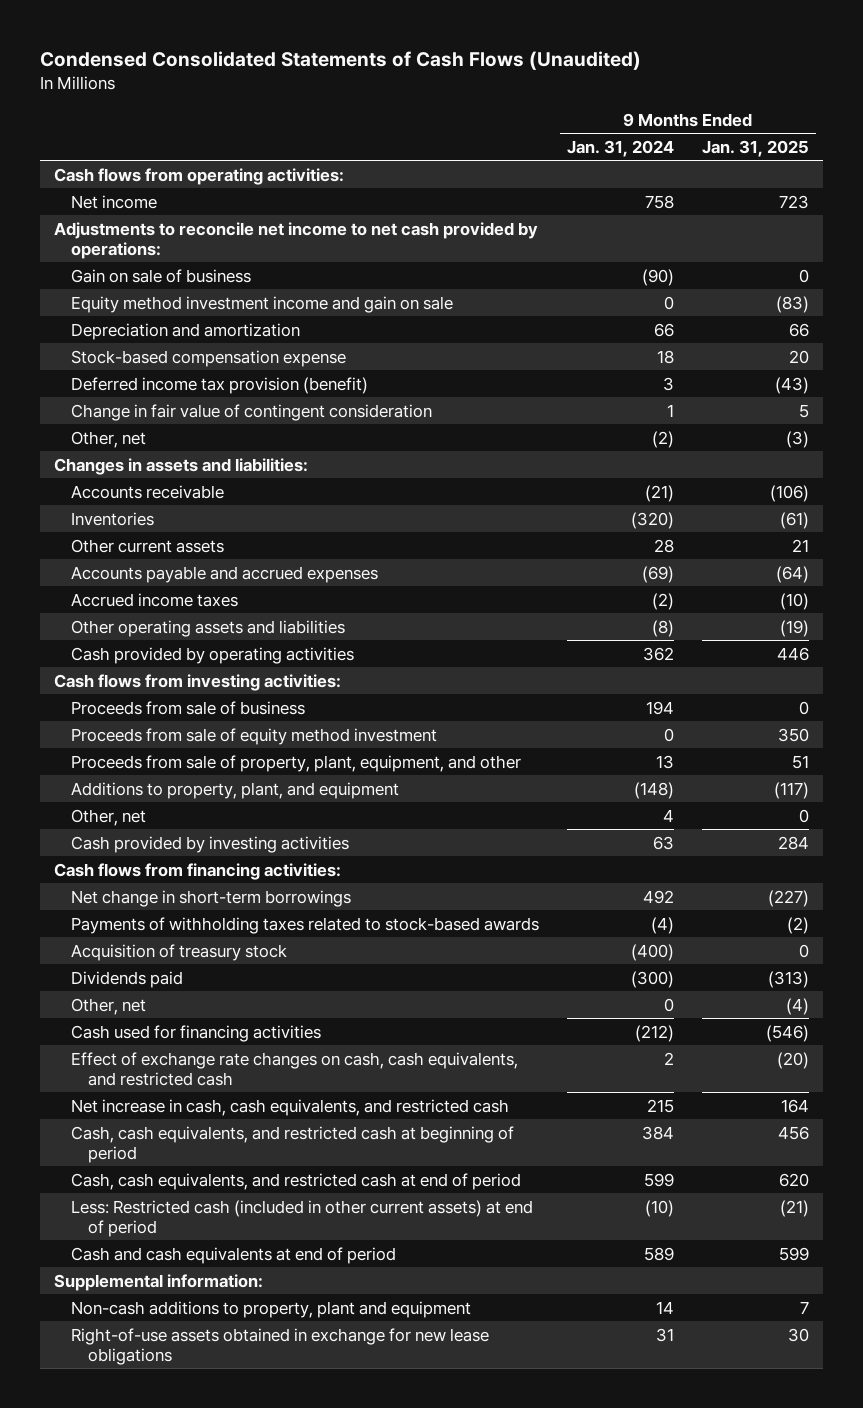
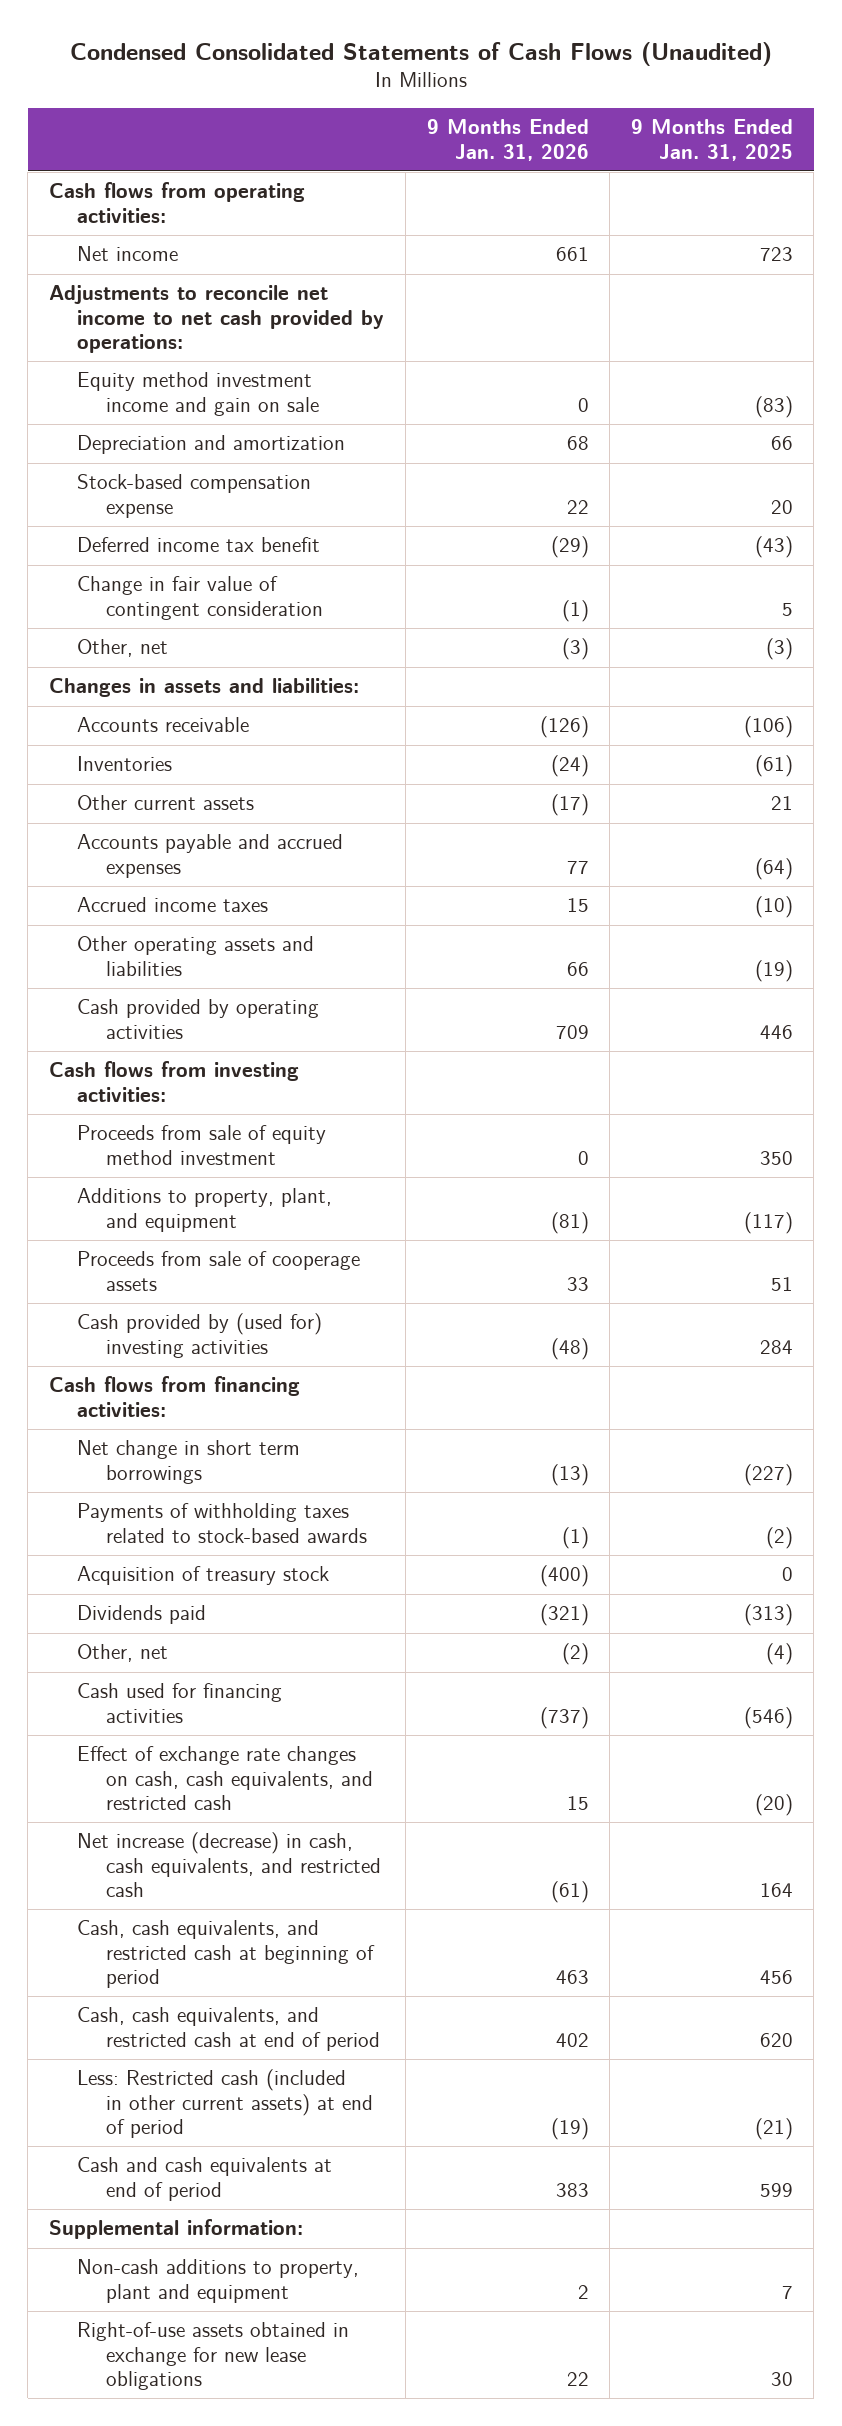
- | 9 Months Ended Jan. 31, 2024 | 9 Months Ended Jan. 31, 2025
+ | 9 Months Ended Jan. 31, 2026 | 9 Months Ended Jan. 31, 2025
- Gain on sale of business | (90) | 0
- Deferred income tax provision (benefit) | 3 | (43)
+ Deferred income tax benefit | (29) | (43)
- Proceeds from sale of business | 194 | 0
- Proceeds from sale of property, plant, equipment, and other | 13 | 51
- Other, net | 4 | 0
- Cash provided by investing activities | 63 | 284
+ Proceeds from sale of cooperage assets | 33 | 51
+ Cash provided by (used for) investing activities | (48) | 284
- Net change in short-term borrowings | 492 | (227)
+ Net change in short term borrowings | (13) | (227)
- Net increase in cash, cash equivalents, and restricted cash | 215 | 164
+ Net increase (decrease) in cash, cash equivalents, and restricted cash | (61) | 164

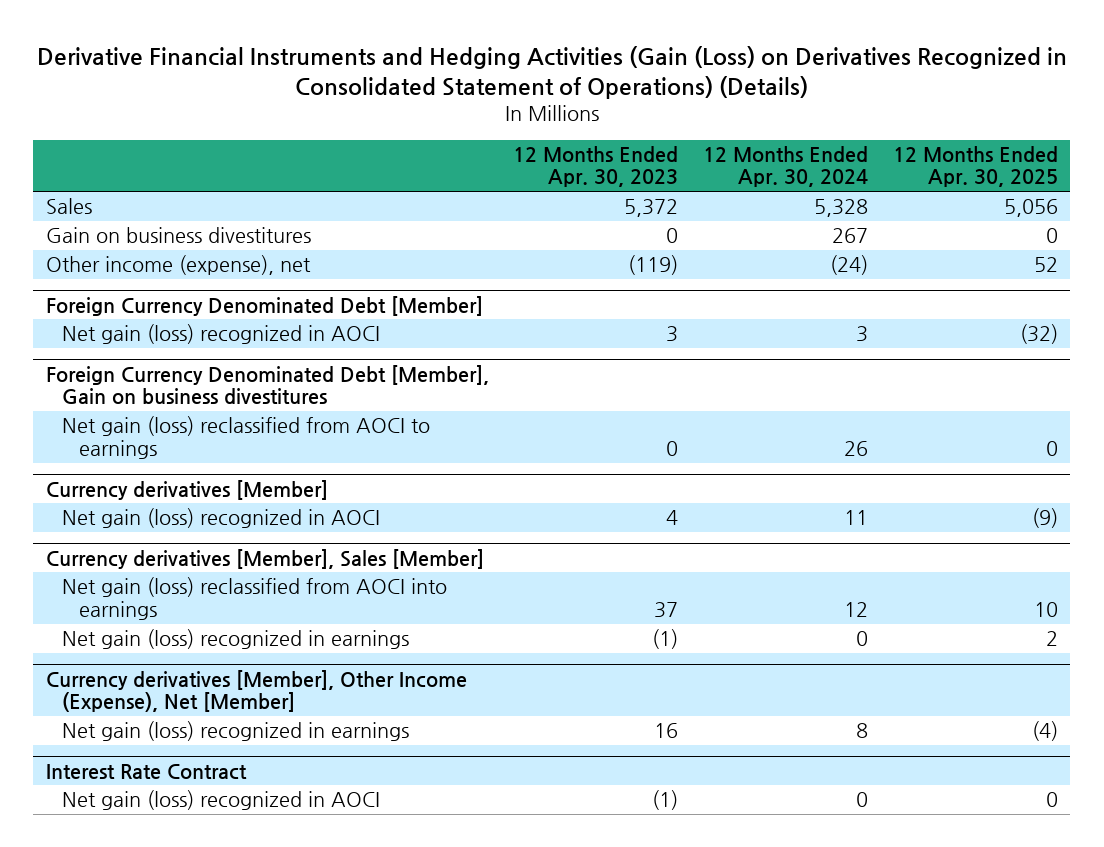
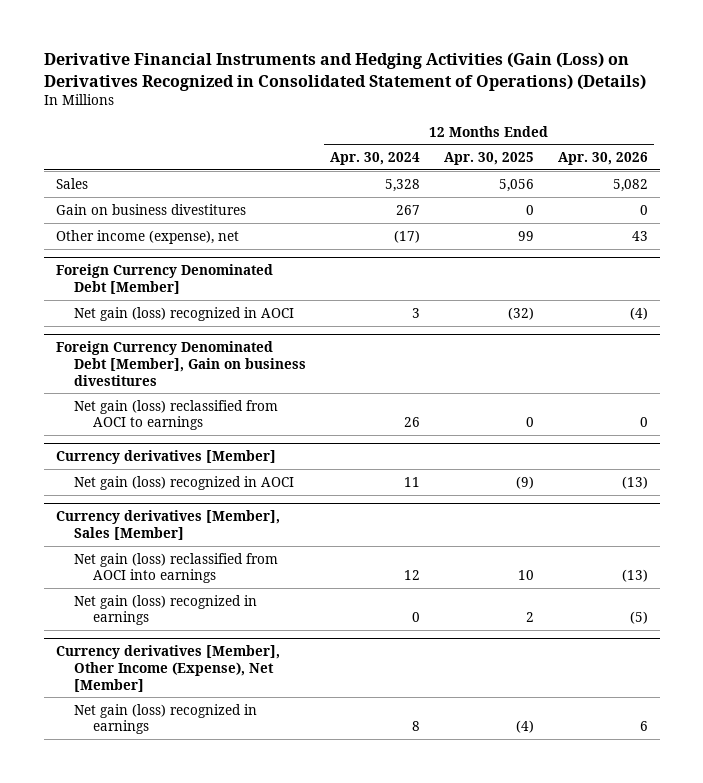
- | 12 Months Ended Apr. 30, 2023 | 12 Months Ended Apr. 30, 2024 | 12 Months Ended Apr. 30, 2025
+ | 12 Months Ended Apr. 30, 2024 | 12 Months Ended Apr. 30, 2025 | 12 Months Ended Apr. 30, 2026
- Other income (expense), net | (119) | (24) | 52
+ Other income (expense), net | (17) | 99 | 43
- Interest Rate Contract
- Net gain (loss) recognized in AOCI | (1) | 0 | 0

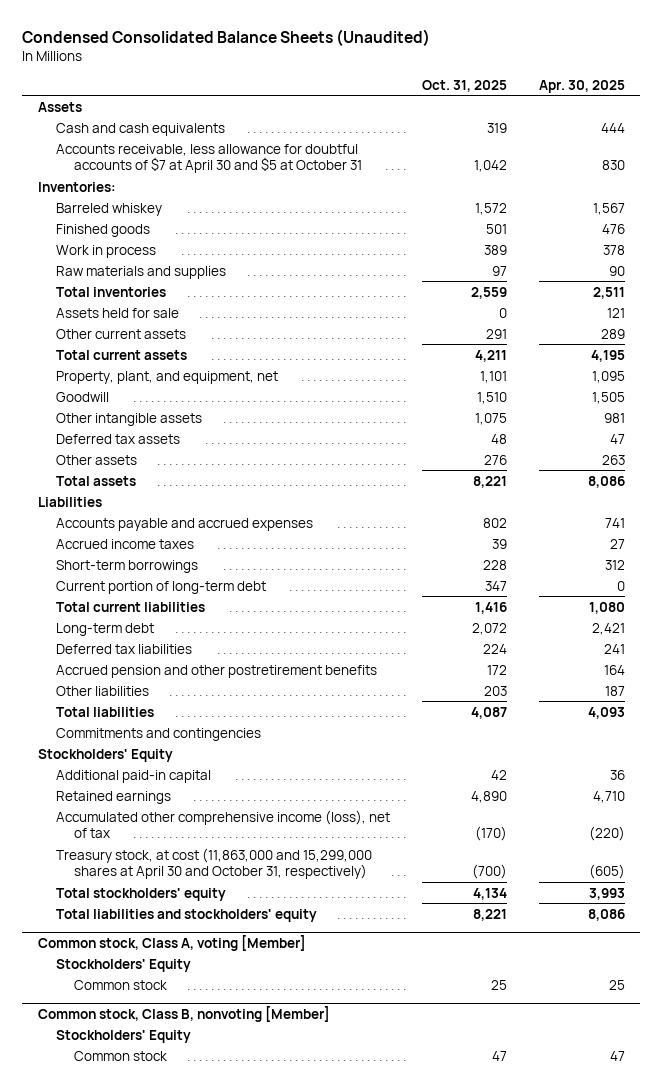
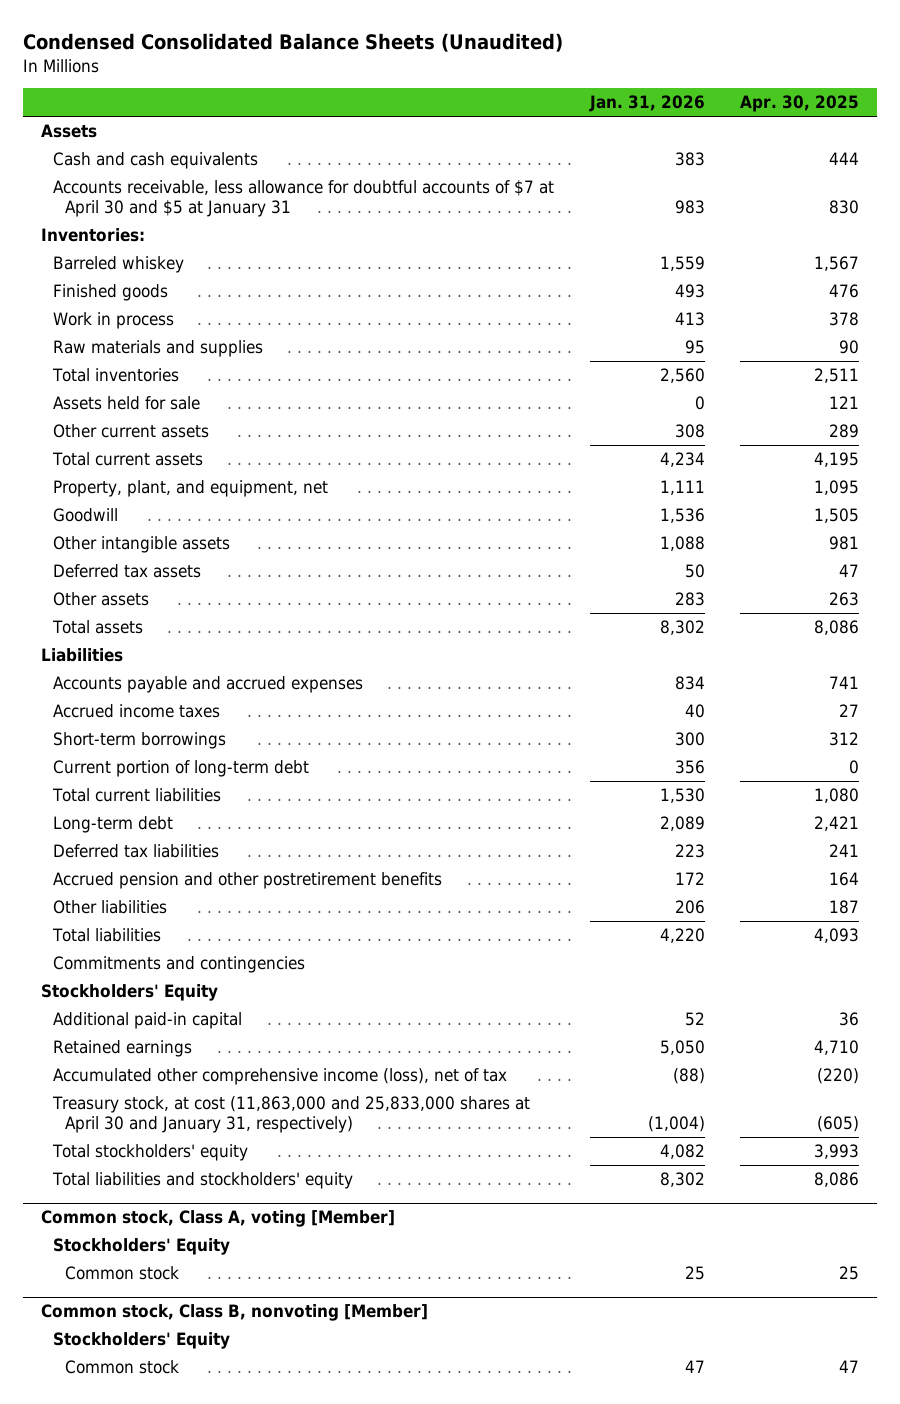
- | Oct. 31, 2025 | Apr. 30, 2025
+ | Jan. 31, 2026 | Apr. 30, 2025
- Accounts receivable, less allowance for doubtful accounts of $7 at April 30 and $5 at October 31 | 1,042 | 830
+ Accounts receivable, less allowance for doubtful accounts of $7 at April 30 and $5 at January 31 | 983 | 830
- Treasury stock, at cost (11,863,000 and 15,299,000 shares at April 30 and October 31, respectively) | (700) | (605)
+ Treasury stock, at cost (11,863,000 and 25,833,000 shares at April 30 and January 31, respectively) | (1,004) | (605)

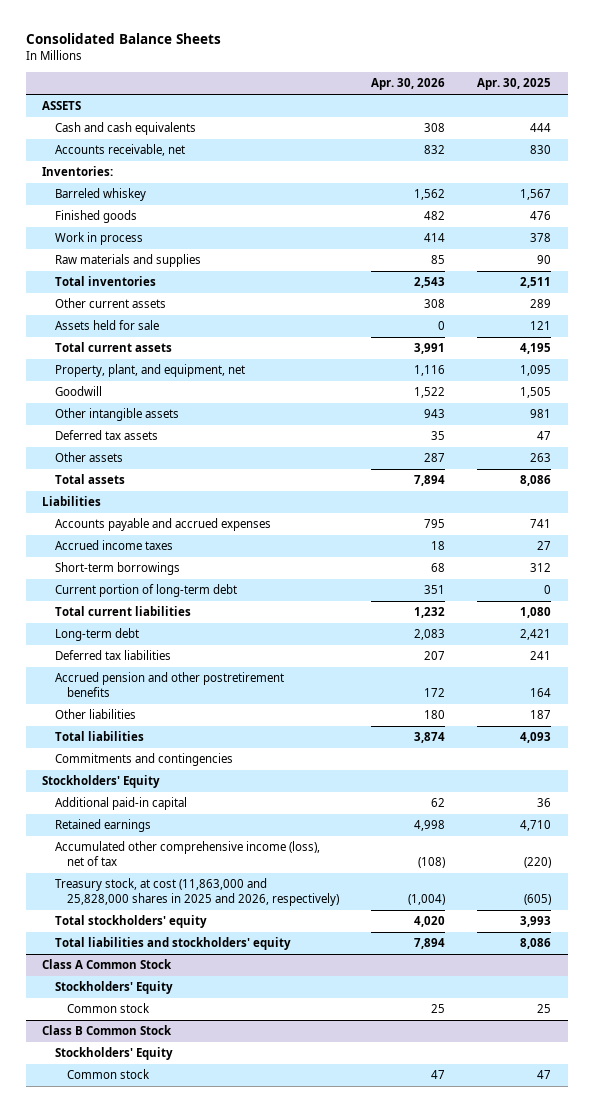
- Condensed Consolidated Balance Sheets (Unaudited)
+ Consolidated Balance Sheets
- | Jan. 31, 2026 | Apr. 30, 2025
+ | Apr. 30, 2026 | Apr. 30, 2025
- Assets
+ ASSETS
- Accounts receivable, less allowance for doubtful accounts of $7 at April 30 and $5 at January 31 | 983 | 830
+ Accounts receivable, net | 832 | 830
moved down: Assets held for sale | 0 | 121
- Treasury stock, at cost (11,863,000 and 25,833,000 shares at April 30 and January 31, respectively) | (1,004) | (605)
+ Treasury stock, at cost (11,863,000 and 25,828,000 shares in 2025 and 2026, respectively) | (1,004) | (605)
- Common stock, Class A, voting [Member]
+ Class A Common Stock
- Common stock, Class B, nonvoting [Member]
+ Class B Common Stock

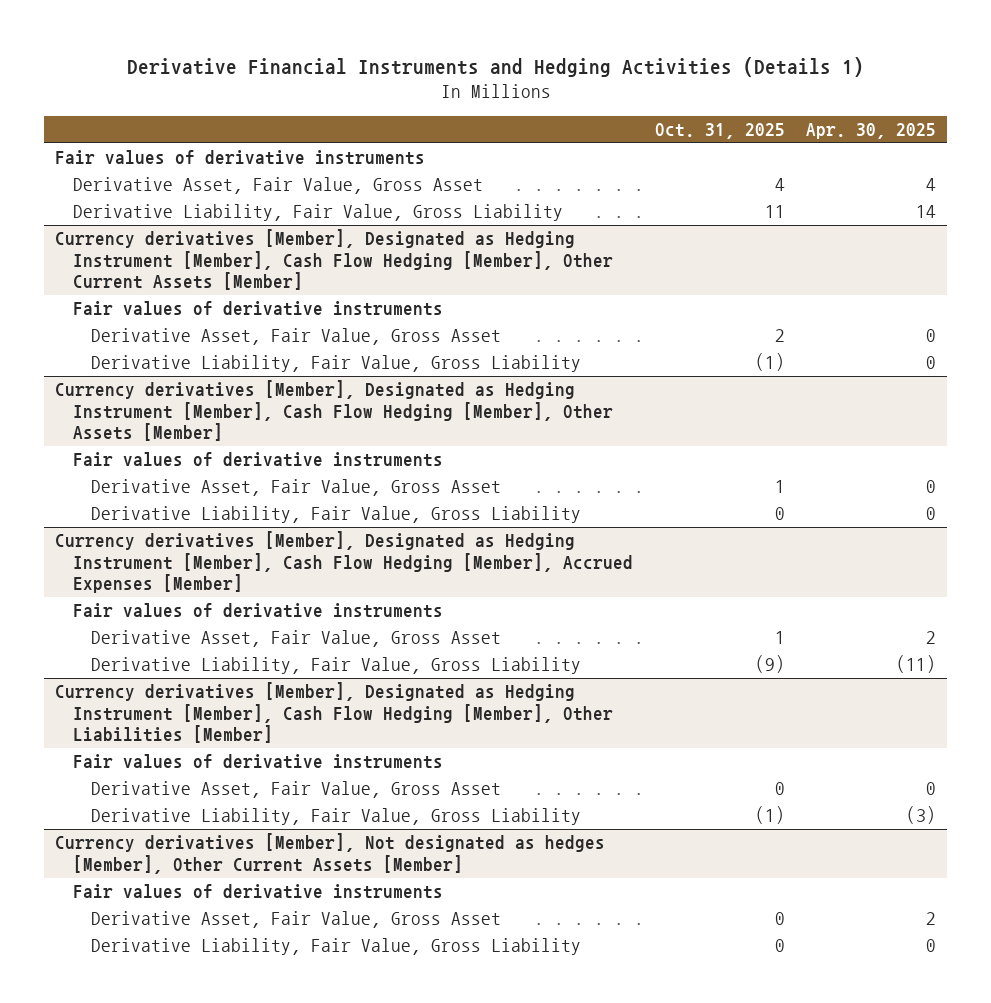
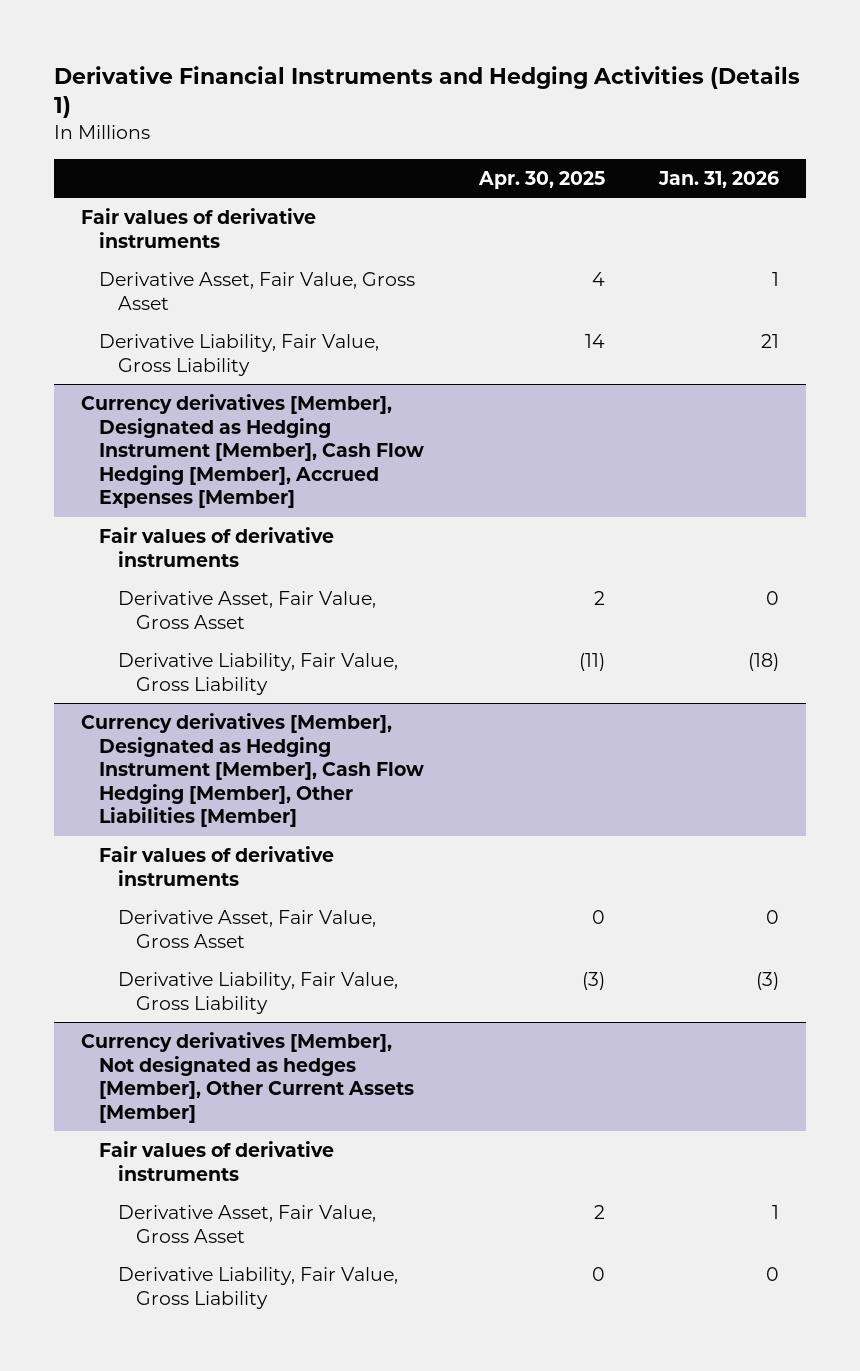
- | Oct. 31, 2025 | Apr. 30, 2025
+ | Apr. 30, 2025 | Jan. 31, 2026
- Currency derivatives [Member], Designated as Hedging Instrument [Member], Cash Flow Hedging [Member], Other Current Assets [Member]
- Fair values of derivative instruments
- Derivative Asset, Fair Value, Gross Asset | 2 | 0
- Derivative Liability, Fair Value, Gross Liability | (1) | 0
- Currency derivatives [Member], Designated as Hedging Instrument [Member], Cash Flow Hedging [Member], Other Assets [Member]
- Fair values of derivative instruments
- Derivative Asset, Fair Value, Gross Asset | 1 | 0
- Derivative Liability, Fair Value, Gross Liability | 0 | 0

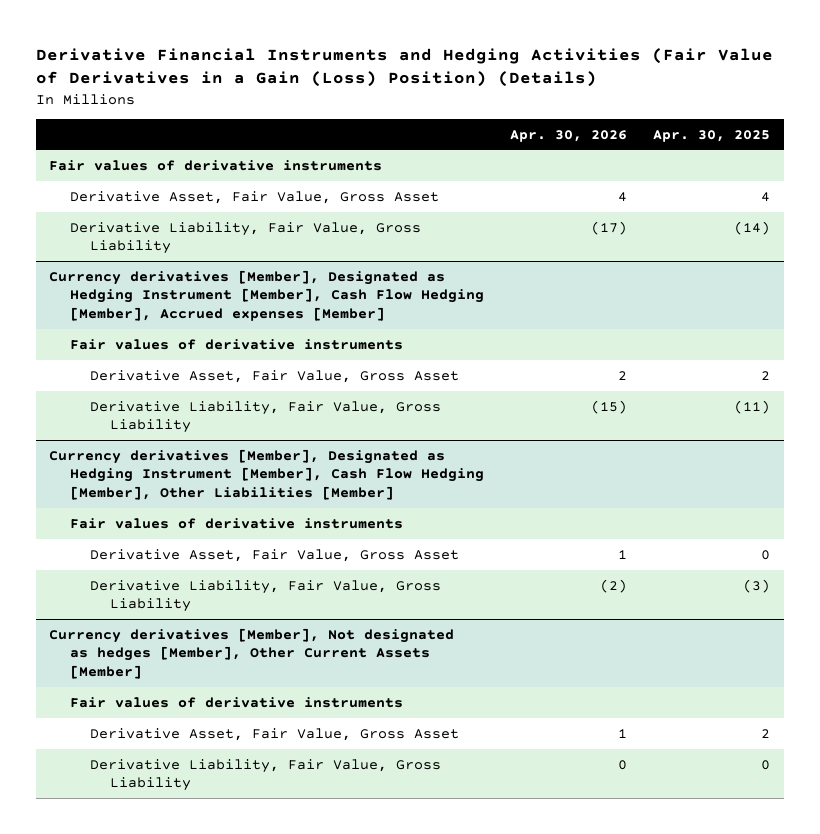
- Derivative Financial Instruments and Hedging Activities (Details 1)
+ Derivative Financial Instruments and Hedging Activities (Fair Value of Derivatives in a Gain (Loss) Position) (Details)
- | Apr. 30, 2025 | Jan. 31, 2026
+ | Apr. 30, 2026 | Apr. 30, 2025
- Derivative Liability, Fair Value, Gross Liability | 14 | 21
- Currency derivatives [Member], Designated as Hedging Instrument [Member], Cash Flow Hedging [Member], Accrued Expenses [Member]
+ Derivative Liability, Fair Value, Gross Liability | (17) | (14)
+ Currency derivatives [Member], Designated as Hedging Instrument [Member], Cash Flow Hedging [Member], Accrued expenses [Member]

